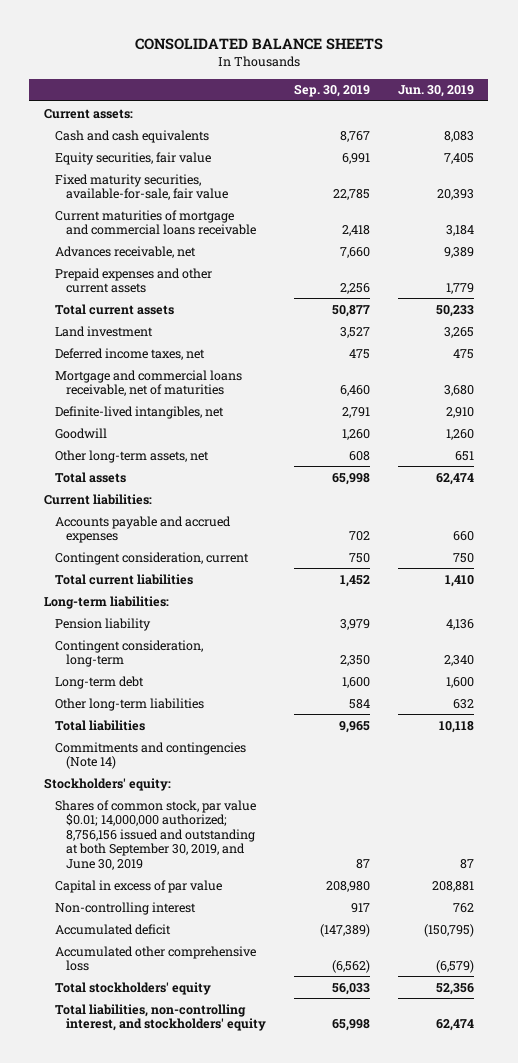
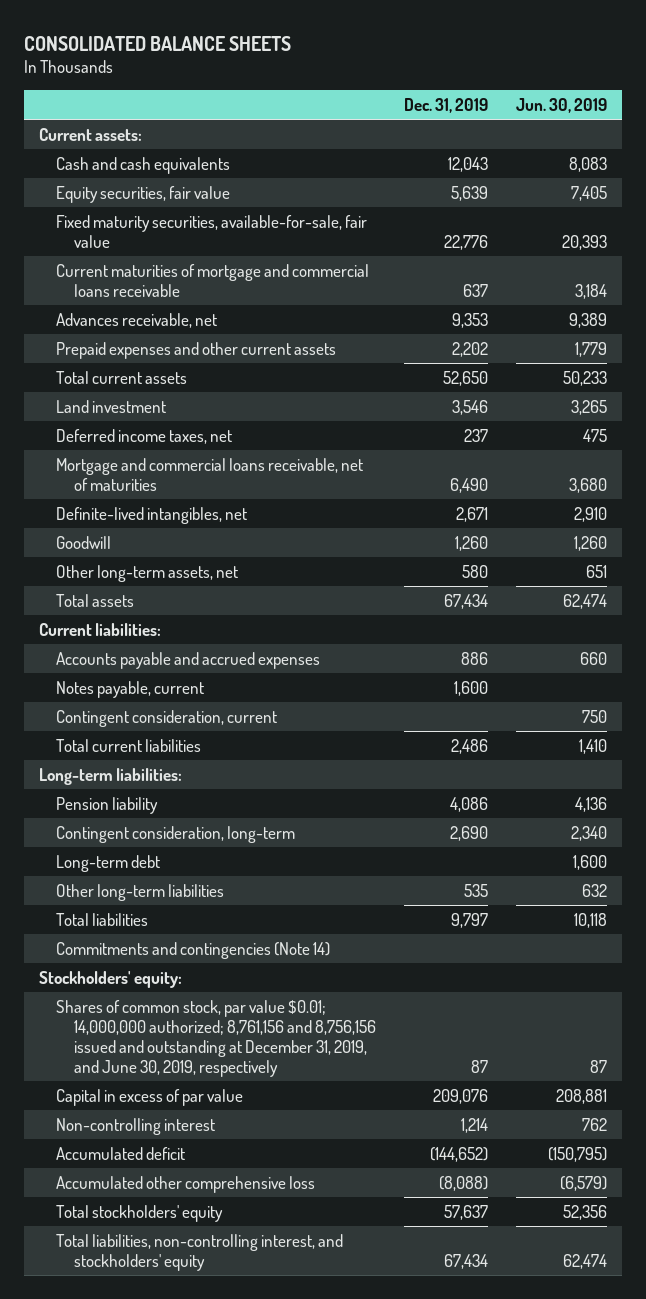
- | Sep. 30, 2019 | Jun. 30, 2019
+ | Dec. 31, 2019 | Jun. 30, 2019
+ Notes payable, current | 1,600 |
- Shares of common stock, par value $0.01; 14,000,000 authorized; 8,756,156 issued and outstanding at both September 30, 2019, and June 30, 2019 | 87 | 87
+ Shares of common stock, par value $0.01; 14,000,000 authorized; 8,761,156 and 8,756,156 issued and outstanding at December 31, 2019, and June 30, 2019, respectively | 87 | 87

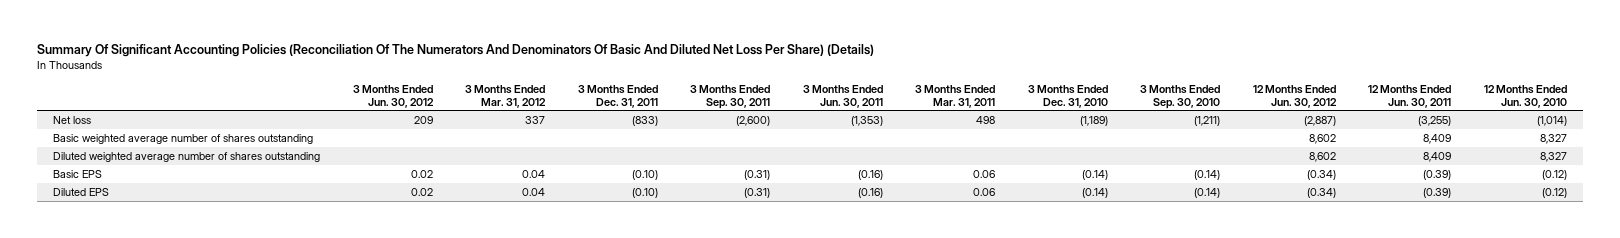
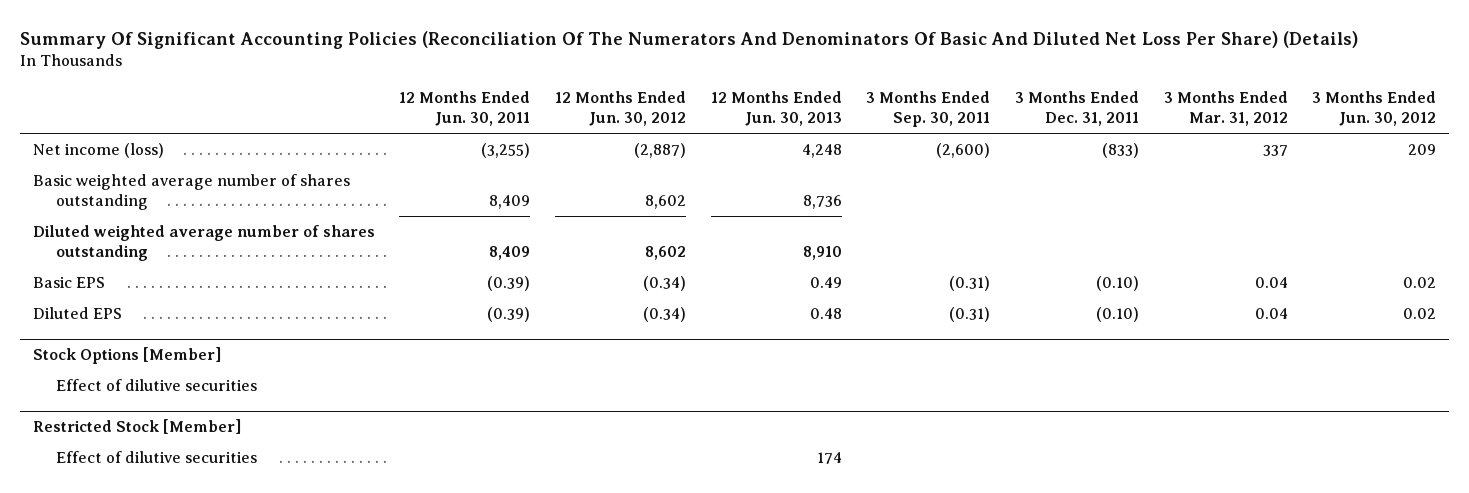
- | 3 Months Ended Jun. 30, 2012 | 3 Months Ended Mar. 31, 2012 | 3 Months Ended Dec. 31, 2011 | 3 Months Ended Sep. 30, 2011 | 3 Months Ended Jun. 30, 2011 | 3 Months Ended Mar. 31, 2011 | 3 Months Ended Dec. 31, 2010 | 3 Months Ended Sep. 30, 2010 | 12 Months Ended Jun. 30, 2012 | 12 Months Ended Jun. 30, 2011 | 12 Months Ended Jun. 30, 2010
+ | 12 Months Ended Jun. 30, 2011 | 12 Months Ended Jun. 30, 2012 | 12 Months Ended Jun. 30, 2013 | 3 Months Ended Sep. 30, 2011 | 3 Months Ended Dec. 31, 2011 | 3 Months Ended Mar. 31, 2012 | 3 Months Ended Jun. 30, 2012
- Net loss | 209 | 337 | (833) | (2,600) | (1,353) | 498 | (1,189) | (1,211) | (2,887) | (3,255) | (1,014)
+ Net income (loss) | (3,255) | (2,887) | 4,248 | (2,600) | (833) | 337 | 209
+ Stock Options [Member]
+ Effect of dilutive securities
+ Restricted Stock [Member]
+ Effect of dilutive securities | | | 174 | | | |

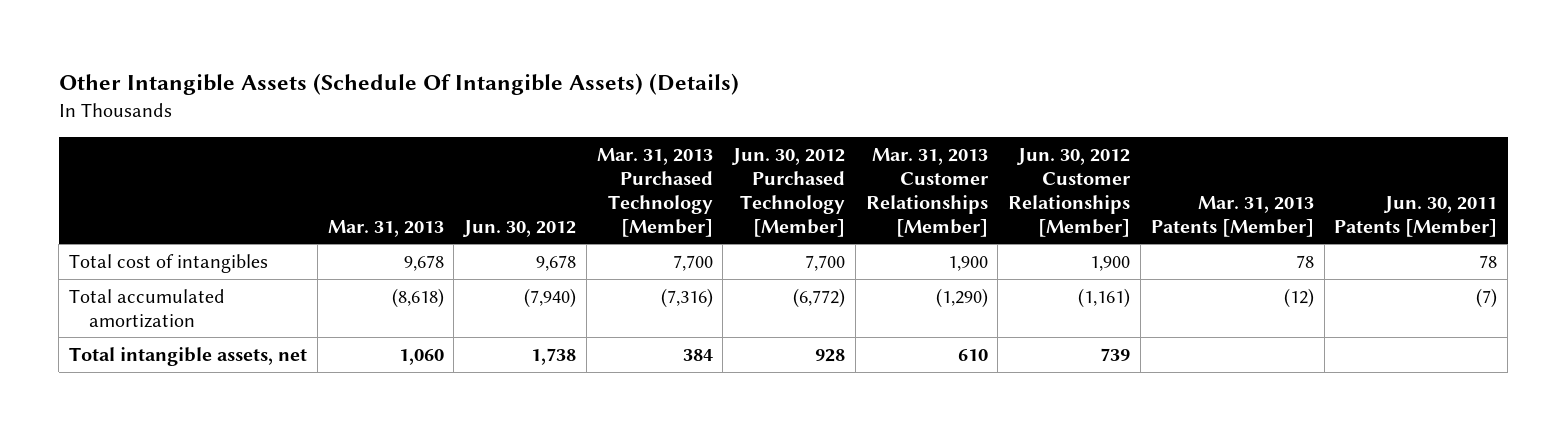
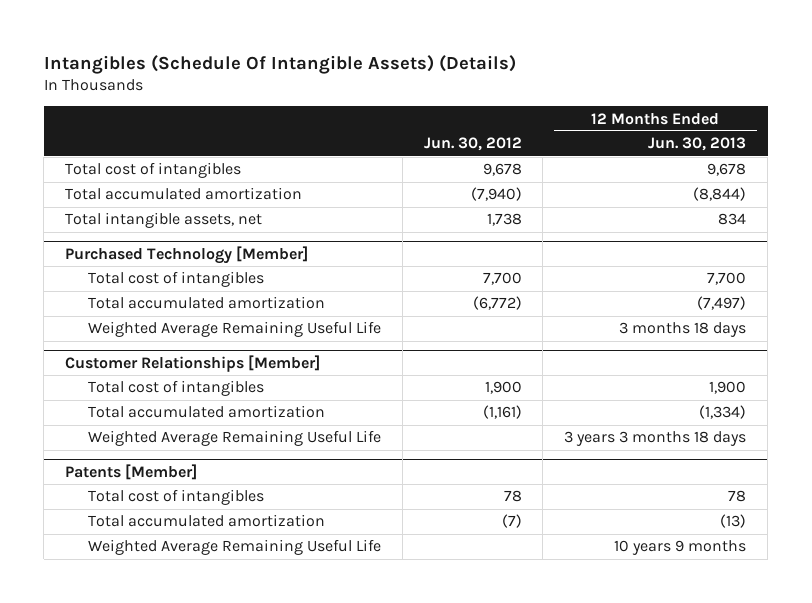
- Other Intangible Assets (Schedule Of Intangible Assets) (Details)
+ Intangibles (Schedule Of Intangible Assets) (Details)
- | Mar. 31, 2013 | Jun. 30, 2012 | Mar. 31, 2013 Purchased Technology [Member] | Jun. 30, 2012 Purchased Technology [Member] | Mar. 31, 2013 Customer Relationships [Member] | Jun. 30, 2012 Customer Relationships [Member] | Mar. 31, 2013 Patents [Member] | Jun. 30, 2011 Patents [Member]
+ | Jun. 30, 2012 | 12 Months Ended Jun. 30, 2013
+ Purchased Technology [Member]
+ Total cost of intangibles | 7,700 | 7,700
+ Total accumulated amortization | (6,772) | (7,497)
+ Weighted Average Remaining Useful Life | | 3 months 18 days
+ Customer Relationships [Member]
+ Total cost of intangibles | 1,900 | 1,900
+ Total accumulated amortization | (1,161) | (1,334)
+ Weighted Average Remaining Useful Life | | 3 years 3 months 18 days
+ Patents [Member]
+ Total cost of intangibles | 78 | 78
+ Total accumulated amortization | (7) | (13)
+ Weighted Average Remaining Useful Life | | 10 years 9 months

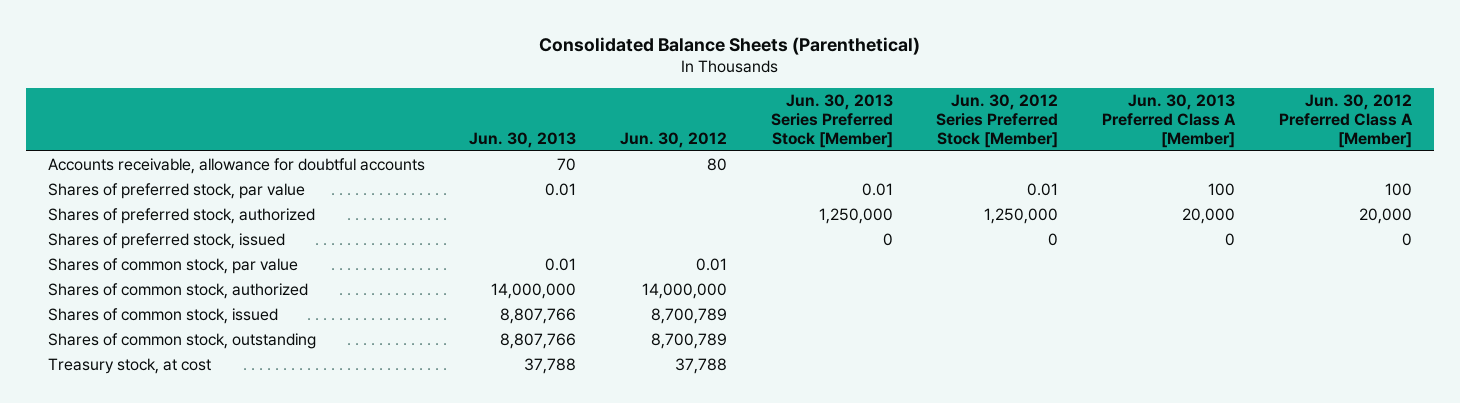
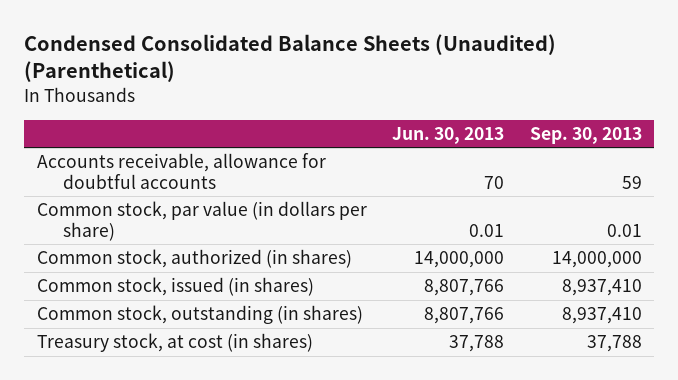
- Consolidated Balance Sheets (Parenthetical)
+ Condensed Consolidated Balance Sheets (Unaudited) (Parenthetical)
- | Jun. 30, 2013 | Jun. 30, 2012 | Jun. 30, 2013 Series Preferred Stock [Member] | Jun. 30, 2012 Series Preferred Stock [Member] | Jun. 30, 2013 Preferred Class A [Member] | Jun. 30, 2012 Preferred Class A [Member]
+ | Jun. 30, 2013 | Sep. 30, 2013
- Shares of preferred stock, par value | 0.01 | | 0.01 | 0.01 | 100 | 100
- Shares of preferred stock, authorized | | | 1,250,000 | 1,250,000 | 20,000 | 20,000
- Shares of preferred stock, issued | | | 0 | 0 | 0 | 0
- Shares of common stock, par value | 0.01 | 0.01 | | | |
- Shares of common stock, authorized | 14,000,000 | 14,000,000 | | | |
- Shares of common stock, issued | 8,807,766 | 8,700,789 | | | |
- Shares of common stock, outstanding | 8,807,766 | 8,700,789 | | | |
- Treasury stock, at cost | 37,788 | 37,788 | | | |
+ Common stock, par value (in dollars per share) | 0.01 | 0.01
+ Common stock, authorized (in shares) | 14,000,000 | 14,000,000
+ Common stock, issued (in shares) | 8,807,766 | 8,937,410
+ Common stock, outstanding (in shares) | 8,807,766 | 8,937,410
+ Treasury stock, at cost (in shares) | 37,788 | 37,788

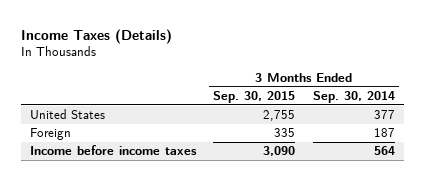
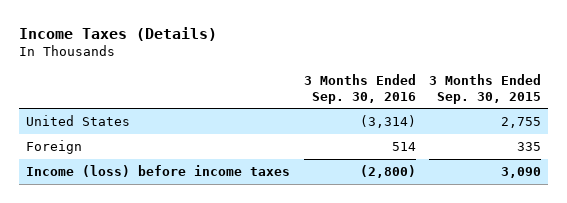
- | 3 Months Ended Sep. 30, 2015 | 3 Months Ended Sep. 30, 2014
+ | 3 Months Ended Sep. 30, 2016 | 3 Months Ended Sep. 30, 2015
- Income before income taxes | 3,090 | 564
+ Income (loss) before income taxes | (2,800) | 3,090

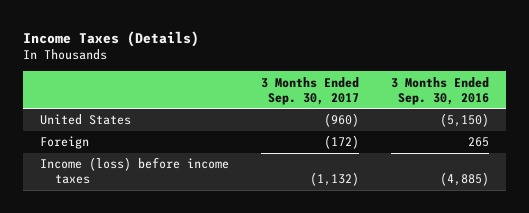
- | 3 Months Ended Sep. 30, 2016 | 3 Months Ended Sep. 30, 2015
+ | 3 Months Ended Sep. 30, 2017 | 3 Months Ended Sep. 30, 2016
- United States | (3,314) | 2,755
- Foreign | 514 | 335
- Income (loss) before income taxes | (2,800) | 3,090
+ United States | (960) | (5,150)
+ Foreign | (172) | 265
+ Income (loss) before income taxes | (1,132) | (4,885)

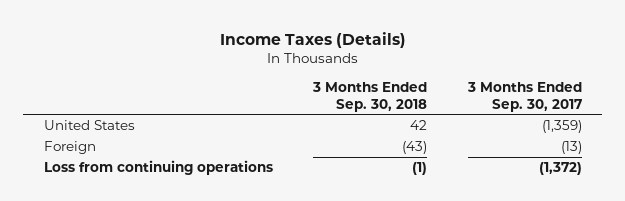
- | 3 Months Ended Sep. 30, 2017 | 3 Months Ended Sep. 30, 2016
+ | 3 Months Ended Sep. 30, 2018 | 3 Months Ended Sep. 30, 2017
- United States | (960) | (5,150)
- Foreign | (172) | 265
- Income (loss) before income taxes | (1,132) | (4,885)
+ United States | 42 | (1,359)
+ Foreign | (43) | (13)
+ Loss from continuing operations | (1) | (1,372)

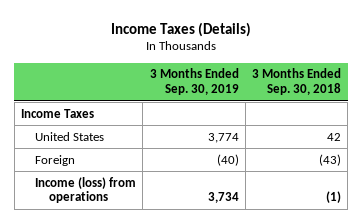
- | 3 Months Ended Sep. 30, 2018 | 3 Months Ended Sep. 30, 2017
+ | 3 Months Ended Sep. 30, 2019 | 3 Months Ended Sep. 30, 2018
+ Income Taxes
- Loss from continuing operations | (1) | (1,372)
+ Income (loss) from operations | 3,734 | (1)

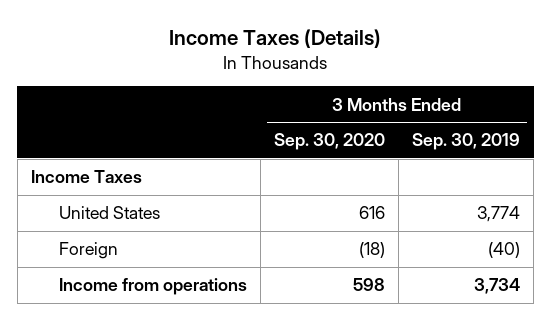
- | 3 Months Ended Sep. 30, 2019 | 3 Months Ended Sep. 30, 2018
+ | 3 Months Ended Sep. 30, 2020 | 3 Months Ended Sep. 30, 2019
- Income (loss) from operations | 3,734 | (1)
+ Income from operations | 598 | 3,734

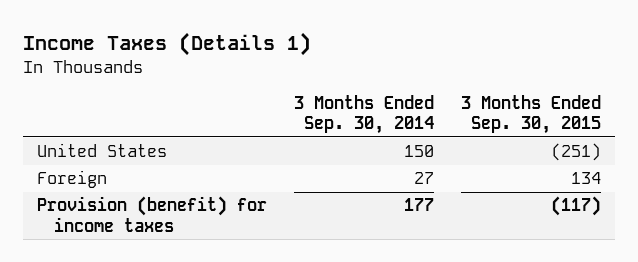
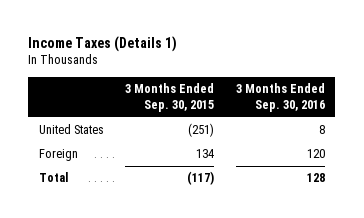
- | 3 Months Ended Sep. 30, 2014 | 3 Months Ended Sep. 30, 2015
+ | 3 Months Ended Sep. 30, 2015 | 3 Months Ended Sep. 30, 2016
- Provision (benefit) for income taxes | 177 | (117)
+ Total | (117) | 128

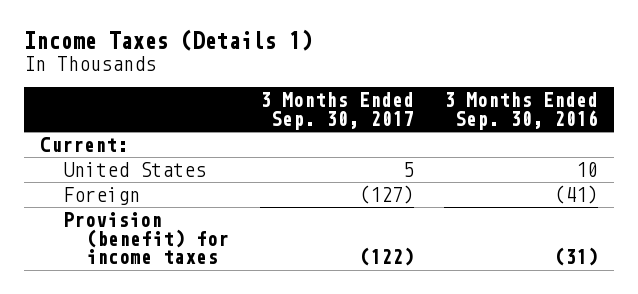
- | 3 Months Ended Sep. 30, 2015 | 3 Months Ended Sep. 30, 2016
+ | 3 Months Ended Sep. 30, 2017 | 3 Months Ended Sep. 30, 2016
- United States | (251) | 8
- Foreign | 134 | 120
- Total | (117) | 128
+ Current:
+ United States | 5 | 10
+ Foreign | (127) | (41)
+ Provision (benefit) for income taxes | (122) | (31)

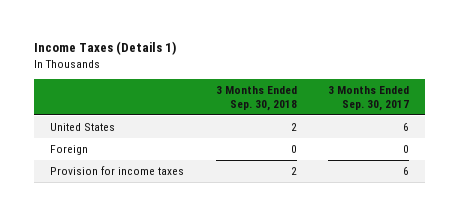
- | 3 Months Ended Sep. 30, 2017 | 3 Months Ended Sep. 30, 2016
+ | 3 Months Ended Sep. 30, 2018 | 3 Months Ended Sep. 30, 2017
- Current:
- United States | 5 | 10
- Foreign | (127) | (41)
- Provision (benefit) for income taxes | (122) | (31)
+ United States | 2 | 6
+ Foreign | 0 | 0
+ Provision for income taxes | 2 | 6

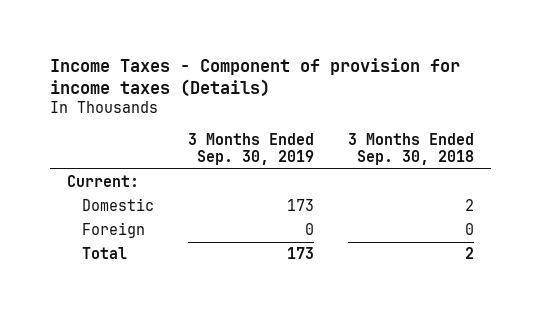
- Income Taxes (Details 1)
+ Income Taxes - Component of provision for income taxes (Details)
- | 3 Months Ended Sep. 30, 2018 | 3 Months Ended Sep. 30, 2017
+ | 3 Months Ended Sep. 30, 2019 | 3 Months Ended Sep. 30, 2018
- United States | 2 | 6
+ Current:
+ Domestic | 173 | 2
- Provision for income taxes | 2 | 6
+ Total | 173 | 2

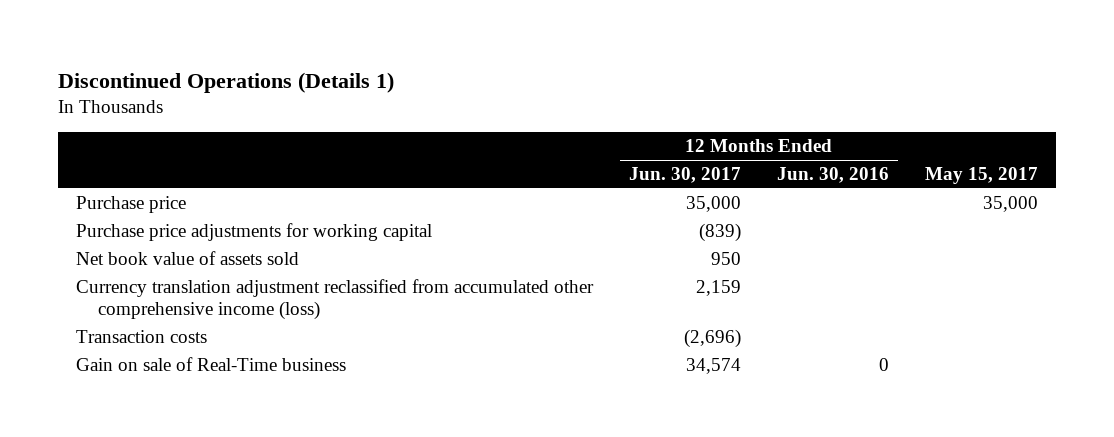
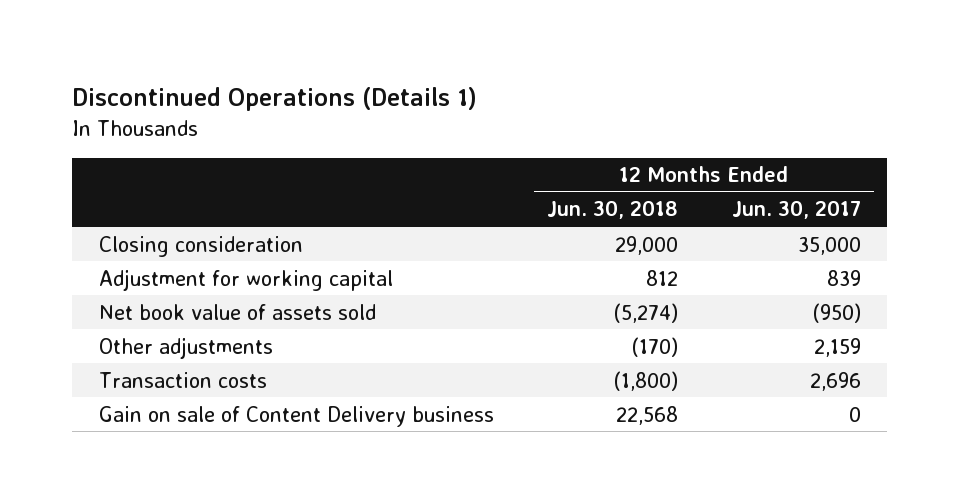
- | 12 Months Ended Jun. 30, 2017 | 12 Months Ended Jun. 30, 2016 | May 15, 2017
+ | 12 Months Ended Jun. 30, 2018 | 12 Months Ended Jun. 30, 2017
- Purchase price | 35,000 | | 35,000
- Purchase price adjustments for working capital | (839) | |
- Net book value of assets sold | 950 | |
- Currency translation adjustment reclassified from accumulated other comprehensive income (loss) | 2,159 | |
- Transaction costs | (2,696) | |
- Gain on sale of Real-Time business | 34,574 | 0 |
+ Closing consideration | 29,000 | 35,000
+ Adjustment for working capital | 812 | 839
+ Net book value of assets sold | (5,274) | (950)
+ Other adjustments | (170) | 2,159
+ Transaction costs | (1,800) | 2,696
+ Gain on sale of Content Delivery business | 22,568 | 0

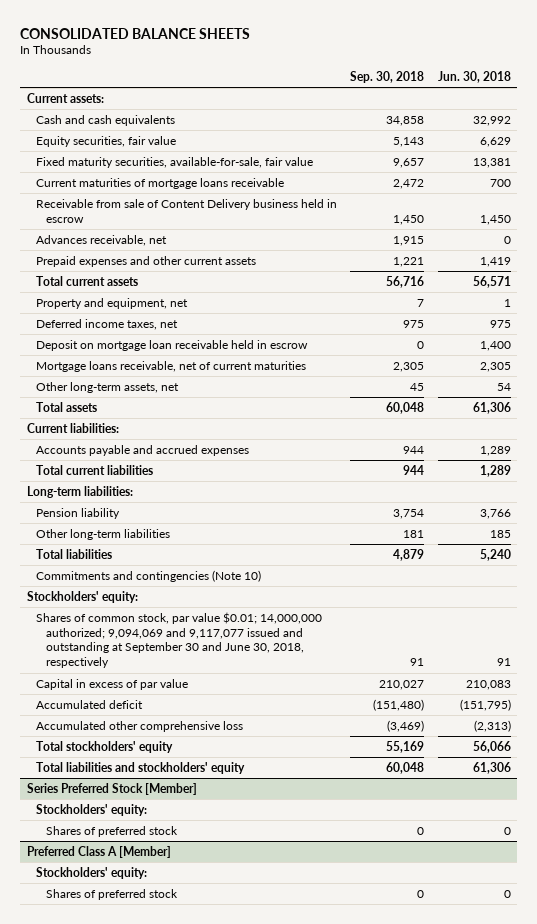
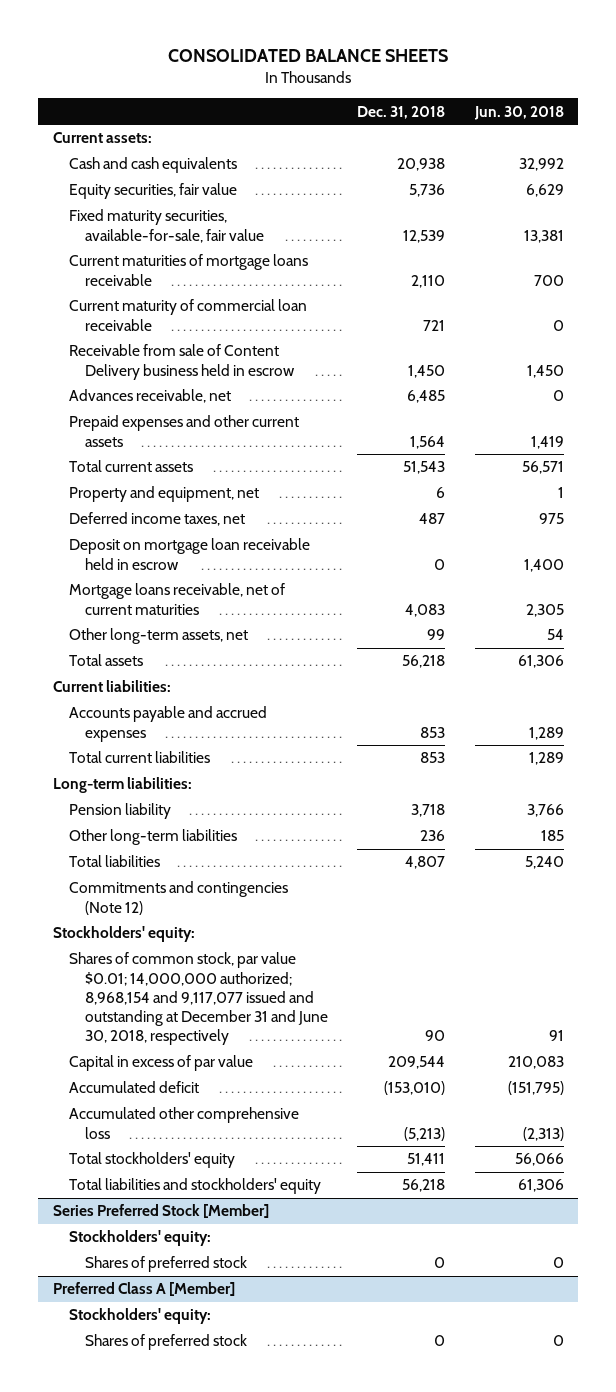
- | Sep. 30, 2018 | Jun. 30, 2018
+ | Dec. 31, 2018 | Jun. 30, 2018
+ Current maturity of commercial loan receivable | 721 | 0
- Commitments and contingencies (Note 10)
+ Commitments and contingencies (Note 12)
- Shares of common stock, par value $0.01; 14,000,000 authorized; 9,094,069 and 9,117,077 issued and outstanding at September 30 and June 30, 2018, respectively | 91 | 91
+ Shares of common stock, par value $0.01; 14,000,000 authorized; 8,968,154 and 9,117,077 issued and outstanding at December 31 and June 30, 2018, respectively | 90 | 91

